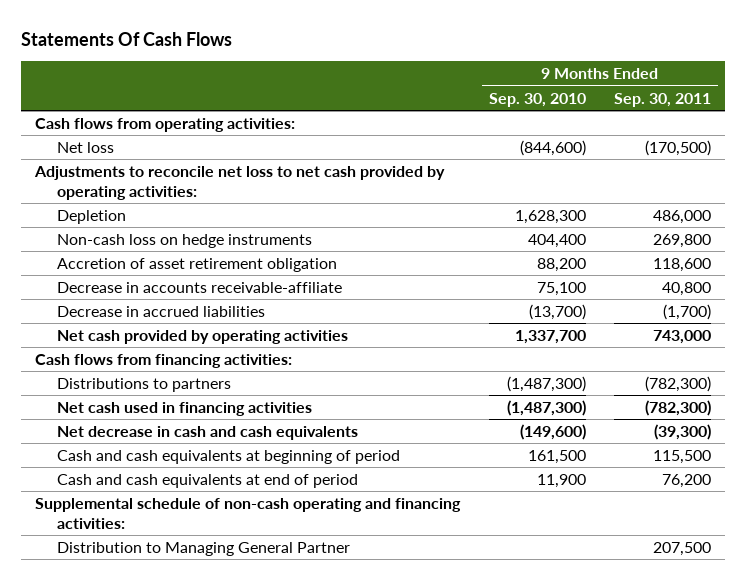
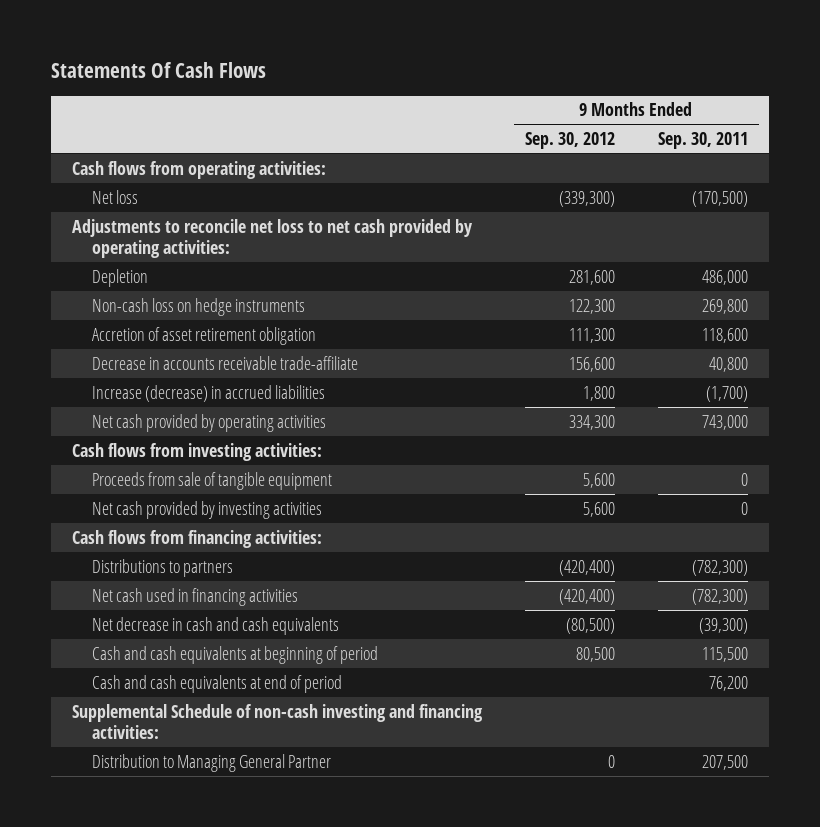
- | 9 Months Ended Sep. 30, 2010 | 9 Months Ended Sep. 30, 2011
+ | 9 Months Ended Sep. 30, 2012 | 9 Months Ended Sep. 30, 2011
- Decrease in accounts receivable-affiliate | 75,100 | 40,800
- Decrease in accrued liabilities | (13,700) | (1,700)
+ Decrease in accounts receivable trade-affiliate | 156,600 | 40,800
+ Increase (decrease) in accrued liabilities | 1,800 | (1,700)
+ Cash flows from investing activities:
+ Proceeds from sale of tangible equipment | 5,600 | 0
+ Net cash provided by investing activities | 5,600 | 0
- Supplemental schedule of non-cash operating and financing activities:
+ Supplemental Schedule of non-cash investing and financing activities:

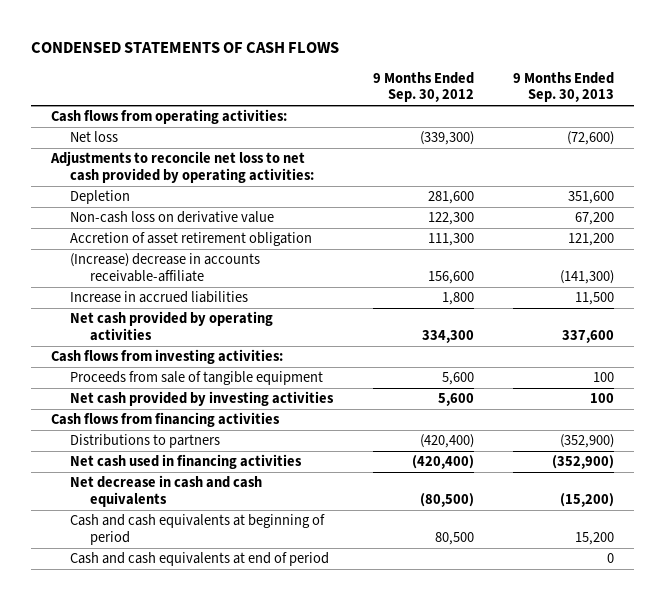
- Statements Of Cash Flows
+ CONDENSED STATEMENTS OF CASH FLOWS
- | 9 Months Ended Sep. 30, 2012 | 9 Months Ended Sep. 30, 2011
+ | 9 Months Ended Sep. 30, 2012 | 9 Months Ended Sep. 30, 2013
- Non-cash loss on hedge instruments | 122,300 | 269,800
+ Non-cash loss on derivative value | 122,300 | 67,200
- Decrease in accounts receivable trade-affiliate | 156,600 | 40,800
- Increase (decrease) in accrued liabilities | 1,800 | (1,700)
+ (Increase) decrease in accounts receivable-affiliate | 156,600 | (141,300)
+ Increase in accrued liabilities | 1,800 | 11,500
- Cash flows from financing activities:
+ Cash flows from financing activities
- Supplemental Schedule of non-cash investing and financing activities:
- Distribution to Managing General Partner | 0 | 207,500

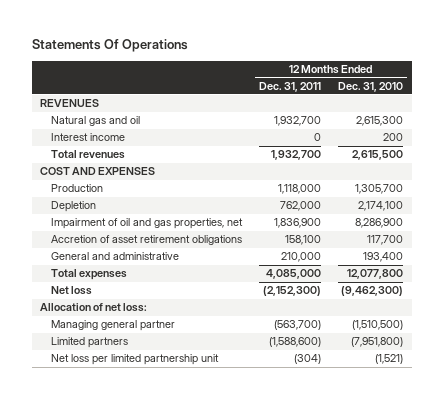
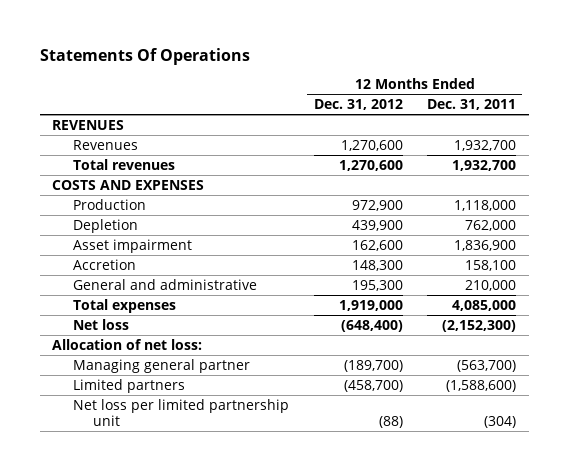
- | 12 Months Ended Dec. 31, 2011 | 12 Months Ended Dec. 31, 2010
+ | 12 Months Ended Dec. 31, 2012 | 12 Months Ended Dec. 31, 2011
- Natural gas and oil | 1,932,700 | 2,615,300
- Interest income | 0 | 200
+ Revenues | 1,270,600 | 1,932,700
- COST AND EXPENSES
+ COSTS AND EXPENSES
- Impairment of oil and gas properties, net | 1,836,900 | 8,286,900
- Accretion of asset retirement obligations | 158,100 | 117,700
+ Asset impairment | 162,600 | 1,836,900
+ Accretion | 148,300 | 158,100

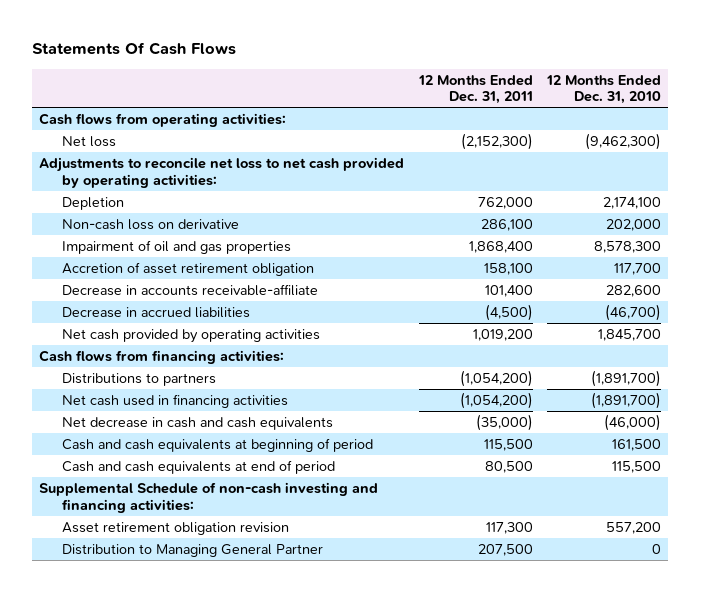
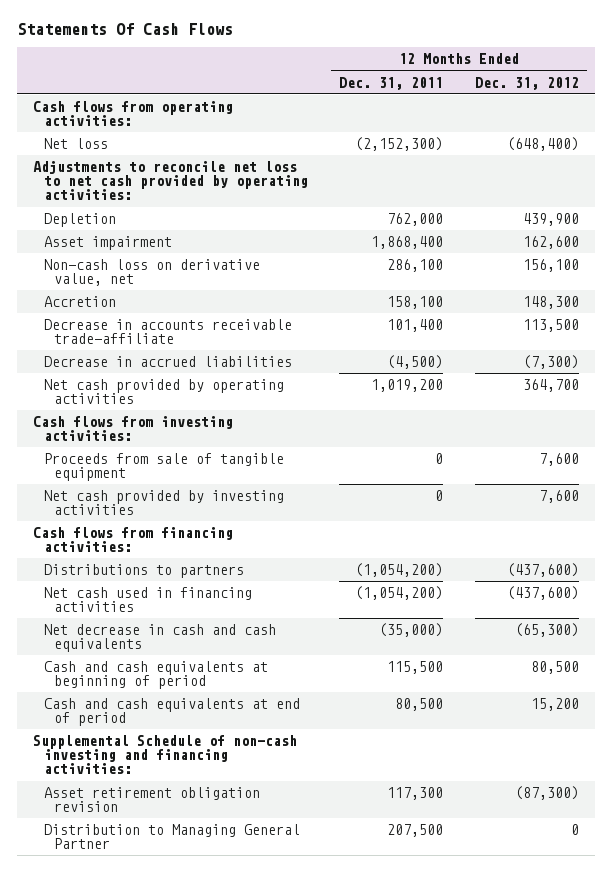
- | 12 Months Ended Dec. 31, 2011 | 12 Months Ended Dec. 31, 2010
+ | 12 Months Ended Dec. 31, 2011 | 12 Months Ended Dec. 31, 2012
- Non-cash loss on derivative | 286,100 | 202,000
- Impairment of oil and gas properties | 1,868,400 | 8,578,300
- Accretion of asset retirement obligation | 158,100 | 117,700
- Decrease in accounts receivable-affiliate | 101,400 | 282,600
+ Asset impairment | 1,868,400 | 162,600
+ Non-cash loss on derivative value, net | 286,100 | 156,100
+ Accretion | 158,100 | 148,300
+ Decrease in accounts receivable trade-affiliate | 101,400 | 113,500
+ Cash flows from investing activities:
+ Proceeds from sale of tangible equipment | 0 | 7,600
+ Net cash provided by investing activities | 0 | 7,600

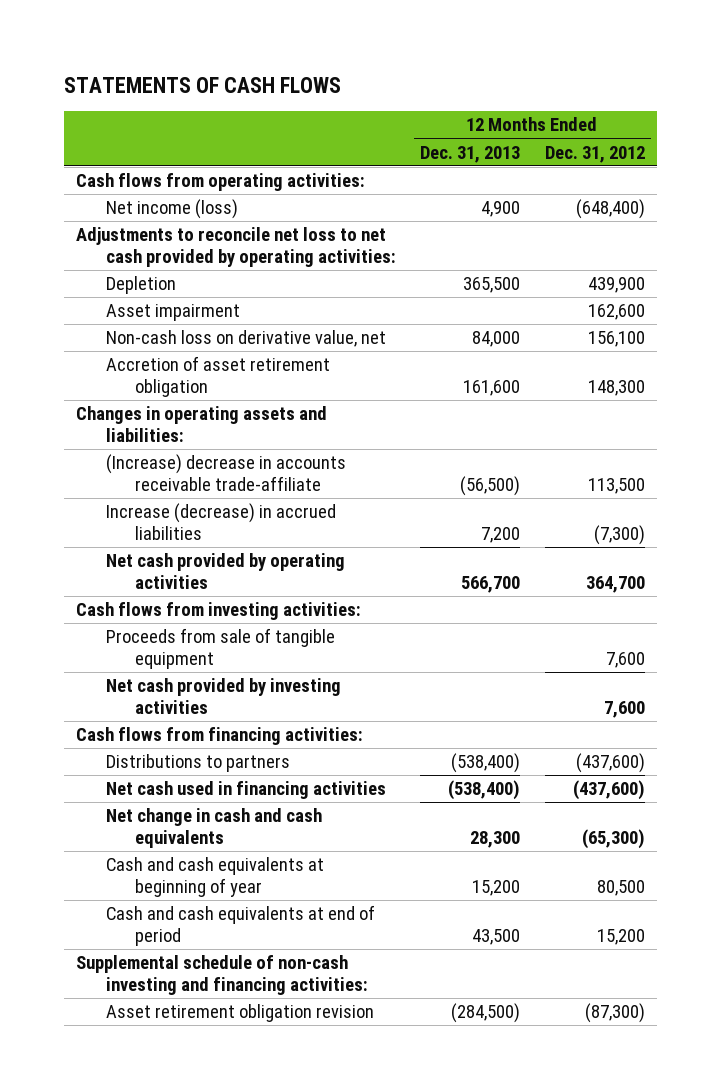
- Statements Of Cash Flows
+ STATEMENTS OF CASH FLOWS
- | 12 Months Ended Dec. 31, 2011 | 12 Months Ended Dec. 31, 2012
+ | 12 Months Ended Dec. 31, 2013 | 12 Months Ended Dec. 31, 2012
- Net loss | (2,152,300) | (648,400)
+ Net income (loss) | 4,900 | (648,400)
- Accretion | 158,100 | 148,300
- Decrease in accounts receivable trade-affiliate | 101,400 | 113,500
- Decrease in accrued liabilities | (4,500) | (7,300)
+ Accretion of asset retirement obligation | 161,600 | 148,300
+ Changes in operating assets and liabilities:
+ (Increase) decrease in accounts receivable trade-affiliate | (56,500) | 113,500
+ Increase (decrease) in accrued liabilities | 7,200 | (7,300)
- Net decrease in cash and cash equivalents | (35,000) | (65,300)
- Cash and cash equivalents at beginning of period | 115,500 | 80,500
+ Net change in cash and cash equivalents | 28,300 | (65,300)
+ Cash and cash equivalents at beginning of year | 15,200 | 80,500
- Supplemental Schedule of non-cash investing and financing activities:
+ Supplemental schedule of non-cash investing and financing activities:
- Distribution to Managing General Partner | 207,500 | 0

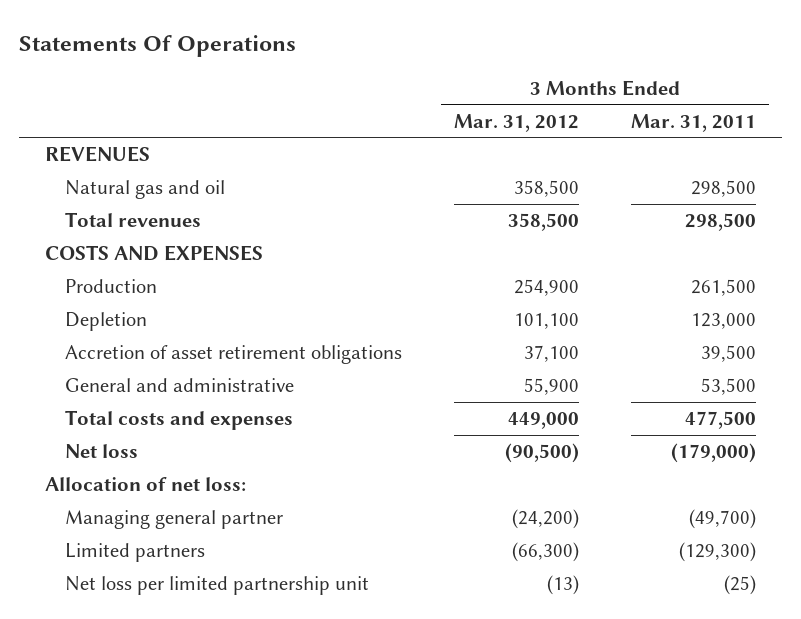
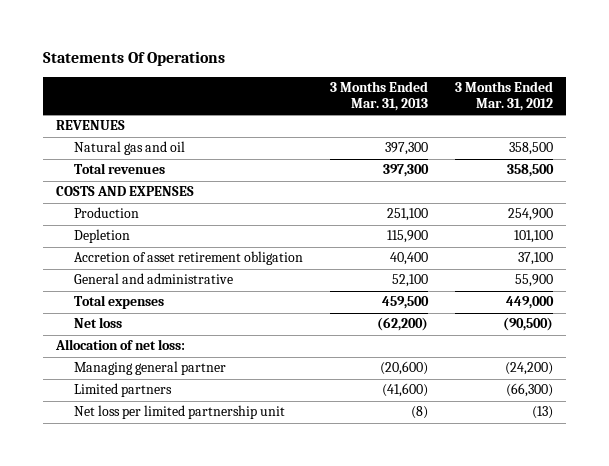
- | 3 Months Ended Mar. 31, 2012 | 3 Months Ended Mar. 31, 2011
+ | 3 Months Ended Mar. 31, 2013 | 3 Months Ended Mar. 31, 2012
- Accretion of asset retirement obligations | 37,100 | 39,500
+ Accretion of asset retirement obligation | 40,400 | 37,100
- Total costs and expenses | 449,000 | 477,500
+ Total expenses | 459,500 | 449,000

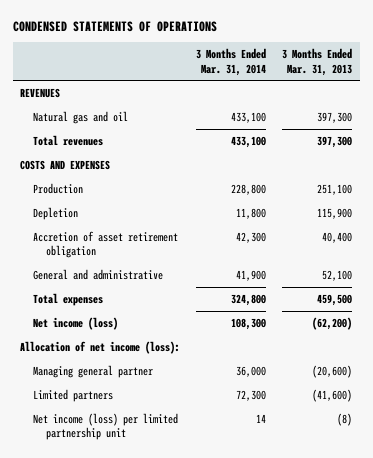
- Statements Of Operations
+ CONDENSED STATEMENTS OF OPERATIONS
- | 3 Months Ended Mar. 31, 2013 | 3 Months Ended Mar. 31, 2012
+ | 3 Months Ended Mar. 31, 2014 | 3 Months Ended Mar. 31, 2013
- Net loss | (62,200) | (90,500)
- Allocation of net loss:
+ Net income (loss) | 108,300 | (62,200)
+ Allocation of net income (loss):
- Net loss per limited partnership unit | (8) | (13)
+ Net income (loss) per limited partnership unit | 14 | (8)

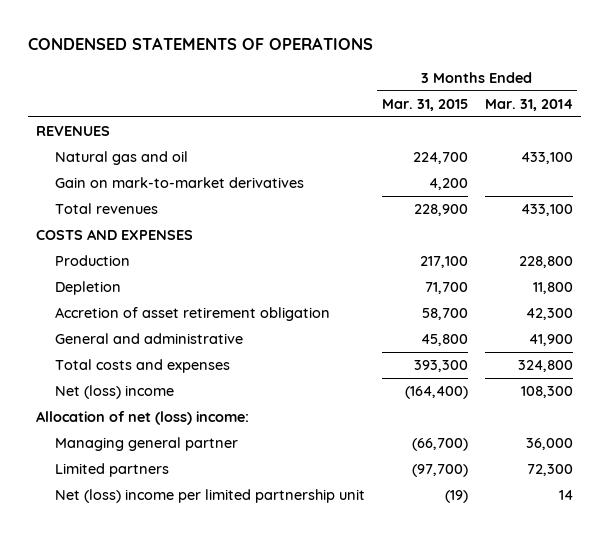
- | 3 Months Ended Mar. 31, 2014 | 3 Months Ended Mar. 31, 2013
+ | 3 Months Ended Mar. 31, 2015 | 3 Months Ended Mar. 31, 2014
+ Gain on mark-to-market derivatives | 4,200 |
- Total expenses | 324,800 | 459,500
- Net income (loss) | 108,300 | (62,200)
- Allocation of net income (loss):
+ Total costs and expenses | 393,300 | 324,800
+ Net (loss) income | (164,400) | 108,300
+ Allocation of net (loss) income:
- Net income (loss) per limited partnership unit | 14 | (8)
+ Net (loss) income per limited partnership unit | (19) | 14

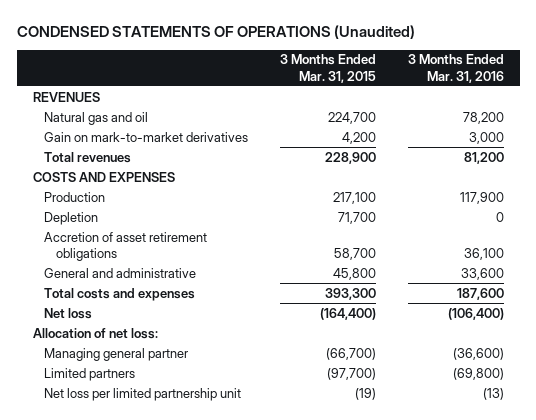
- CONDENSED STATEMENTS OF OPERATIONS
+ CONDENSED STATEMENTS OF OPERATIONS (Unaudited)
- | 3 Months Ended Mar. 31, 2015 | 3 Months Ended Mar. 31, 2014
+ | 3 Months Ended Mar. 31, 2015 | 3 Months Ended Mar. 31, 2016
- Accretion of asset retirement obligation | 58,700 | 42,300
+ Accretion of asset retirement obligations | 58,700 | 36,100
- Net (loss) income | (164,400) | 108,300
- Allocation of net (loss) income:
+ Net loss | (164,400) | (106,400)
+ Allocation of net loss:
- Net (loss) income per limited partnership unit | (19) | 14
+ Net loss per limited partnership unit | (19) | (13)

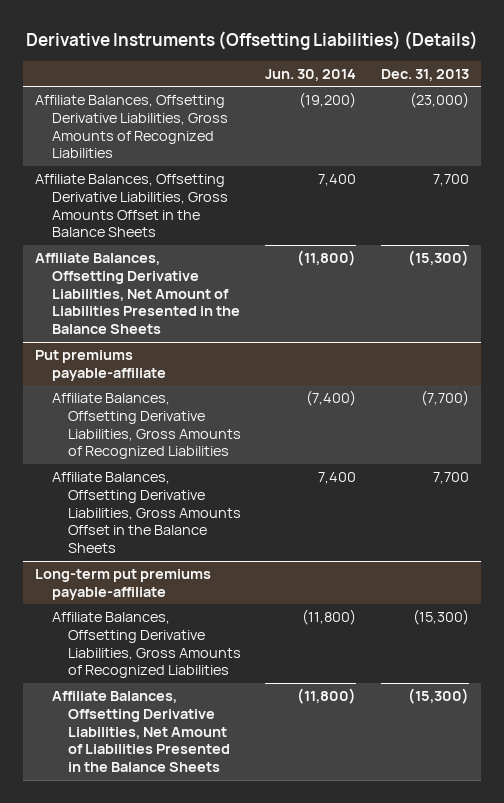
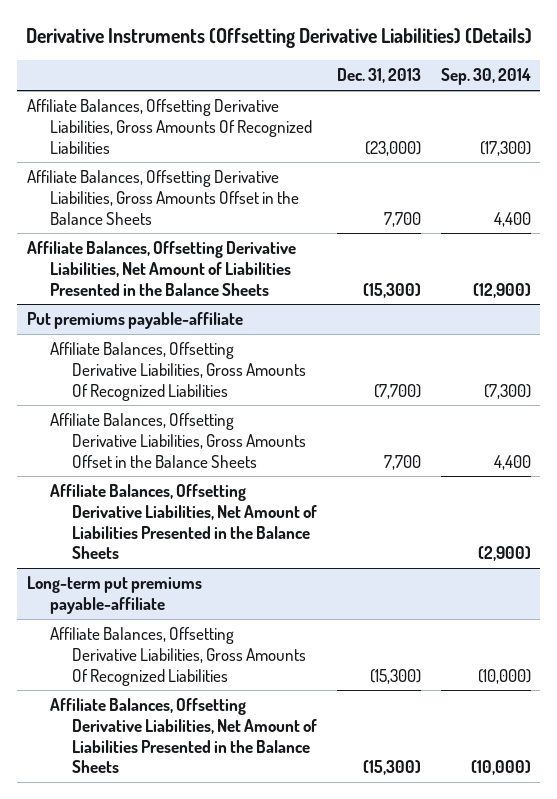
- Derivative Instruments (Offsetting Liabilities) (Details)
+ Derivative Instruments (Offsetting Derivative Liabilities) (Details)
- | Jun. 30, 2014 | Dec. 31, 2013
+ | Dec. 31, 2013 | Sep. 30, 2014
- Affiliate Balances, Offsetting Derivative Liabilities, Gross Amounts of Recognized Liabilities | (19,200) | (23,000)
+ Affiliate Balances, Offsetting Derivative Liabilities, Gross Amounts Of Recognized Liabilities | (23,000) | (17,300)
@ Put premiums payable-affiliate
- Affiliate Balances, Offsetting Derivative Liabilities, Gross Amounts of Recognized Liabilities | (7,400) | (7,700)
+ Affiliate Balances, Offsetting Derivative Liabilities, Gross Amounts Of Recognized Liabilities | (7,700) | (7,300)
+ Affiliate Balances, Offsetting Derivative Liabilities, Net Amount of Liabilities Presented in the Balance Sheets | | (2,900)
@ Long-term put premiums payable-affiliate
- Affiliate Balances, Offsetting Derivative Liabilities, Gross Amounts of Recognized Liabilities | (11,800) | (15,300)
+ Affiliate Balances, Offsetting Derivative Liabilities, Gross Amounts Of Recognized Liabilities | (15,300) | (10,000)

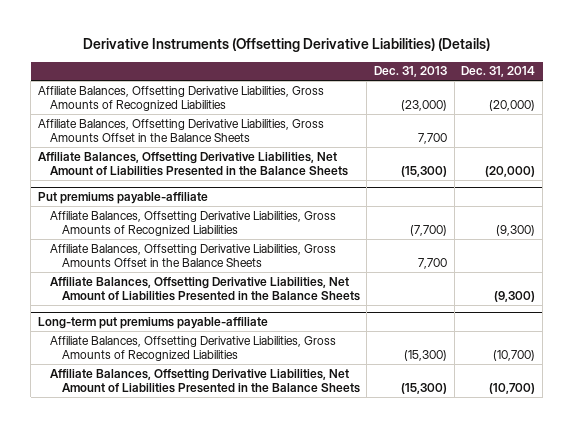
- | Dec. 31, 2013 | Sep. 30, 2014
+ | Dec. 31, 2013 | Dec. 31, 2014
- Affiliate Balances, Offsetting Derivative Liabilities, Gross Amounts Of Recognized Liabilities | (23,000) | (17,300)
+ Affiliate Balances, Offsetting Derivative Liabilities, Gross Amounts of Recognized Liabilities | (23,000) | (20,000)
@ Put premiums payable-affiliate
- Affiliate Balances, Offsetting Derivative Liabilities, Gross Amounts Of Recognized Liabilities | (7,700) | (7,300)
+ Affiliate Balances, Offsetting Derivative Liabilities, Gross Amounts of Recognized Liabilities | (7,700) | (9,300)
@ Long-term put premiums payable-affiliate
- Affiliate Balances, Offsetting Derivative Liabilities, Gross Amounts Of Recognized Liabilities | (15,300) | (10,000)
+ Affiliate Balances, Offsetting Derivative Liabilities, Gross Amounts of Recognized Liabilities | (15,300) | (10,700)

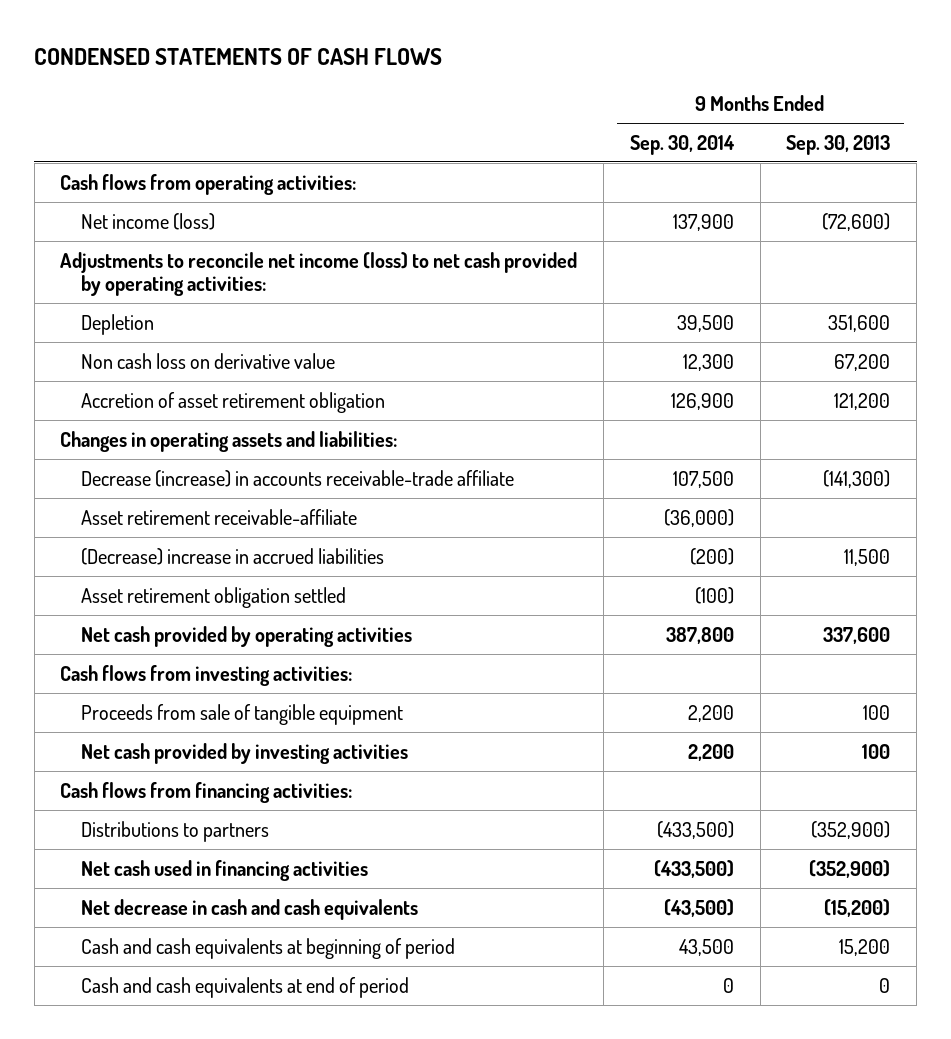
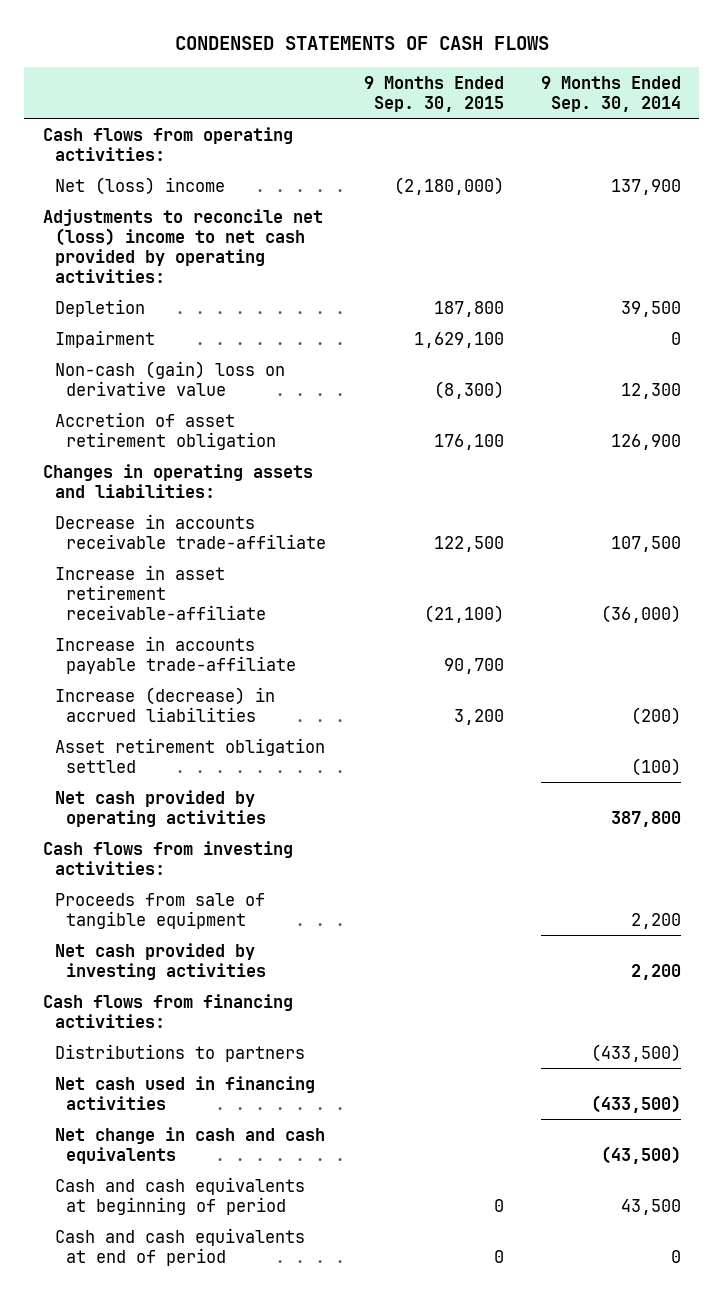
- | 9 Months Ended Sep. 30, 2014 | 9 Months Ended Sep. 30, 2013
+ | 9 Months Ended Sep. 30, 2015 | 9 Months Ended Sep. 30, 2014
- Net income (loss) | 137,900 | (72,600)
- Adjustments to reconcile net income (loss) to net cash provided by operating activities:
+ Net (loss) income | (2,180,000) | 137,900
+ Adjustments to reconcile net (loss) income to net cash provided by operating activities:
- Non cash loss on derivative value | 12,300 | 67,200
+ Impairment | 1,629,100 | 0
+ Non-cash (gain) loss on derivative value | (8,300) | 12,300
- Decrease (increase) in accounts receivable-trade affiliate | 107,500 | (141,300)
- Asset retirement receivable-affiliate | (36,000) |
- (Decrease) increase in accrued liabilities | (200) | 11,500
+ Decrease in accounts receivable trade-affiliate | 122,500 | 107,500
+ Increase in asset retirement receivable-affiliate | (21,100) | (36,000)
+ Increase in accounts payable trade-affiliate | 90,700 |
+ Increase (decrease) in accrued liabilities | 3,200 | (200)
- Net decrease in cash and cash equivalents | (43,500) | (15,200)
+ Net change in cash and cash equivalents | | (43,500)

